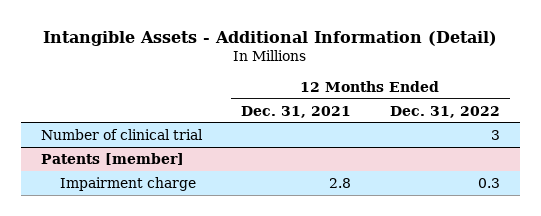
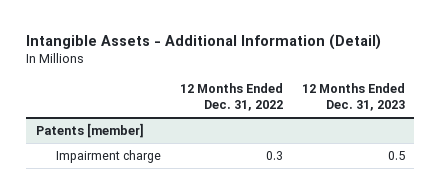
- | 12 Months Ended Dec. 31, 2021 | 12 Months Ended Dec. 31, 2022
+ | 12 Months Ended Dec. 31, 2022 | 12 Months Ended Dec. 31, 2023
- Number of clinical trial | | 3

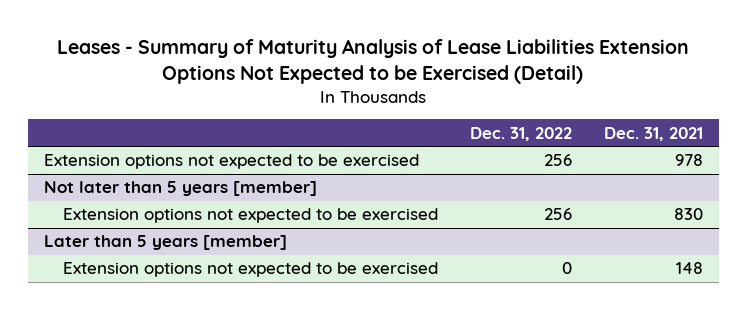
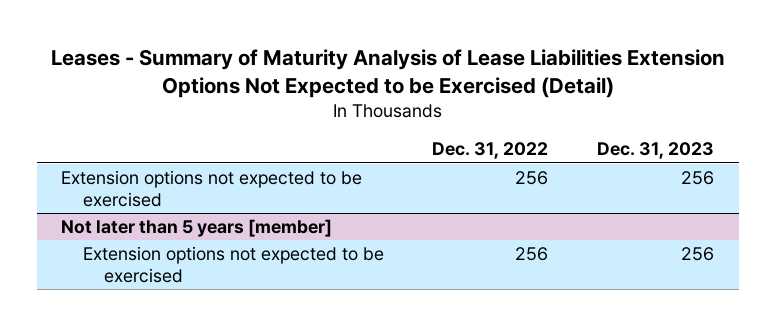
- | Dec. 31, 2022 | Dec. 31, 2021
+ | Dec. 31, 2022 | Dec. 31, 2023
- Later than 5 years [member]
- Extension options not expected to be exercised | 0 | 148

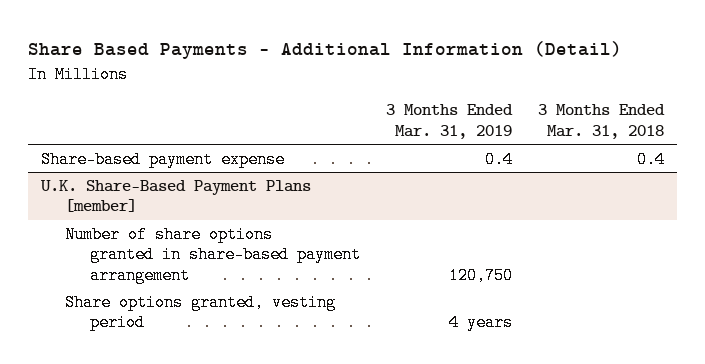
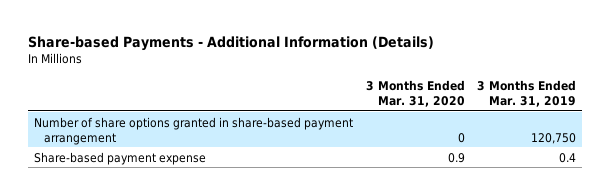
- Share Based Payments - Additional Information (Detail)
+ Share-based Payments - Additional Information (Details)
- | 3 Months Ended Mar. 31, 2019 | 3 Months Ended Mar. 31, 2018
+ | 3 Months Ended Mar. 31, 2020 | 3 Months Ended Mar. 31, 2019
- U.K. Share-Based Payment Plans [member]
- Share options granted, vesting period | 4 years |
moved down: Share-based payment expense | 0.9 | 0.4

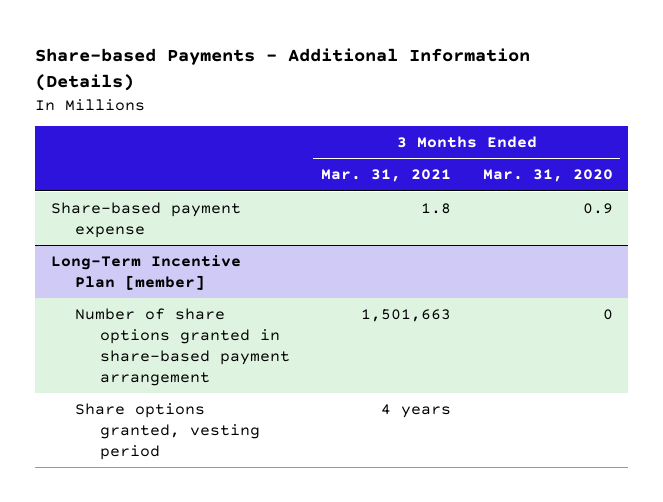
- | 3 Months Ended Mar. 31, 2020 | 3 Months Ended Mar. 31, 2019
+ | 3 Months Ended Mar. 31, 2021 | 3 Months Ended Mar. 31, 2020
- Number of share options granted in share-based payment arrangement | 0 | 120,750
+ Long-Term Incentive Plan [member]
+ Number of share options granted in share-based payment arrangement | 1,501,663 | 0
+ Share options granted, vesting period | 4 years |

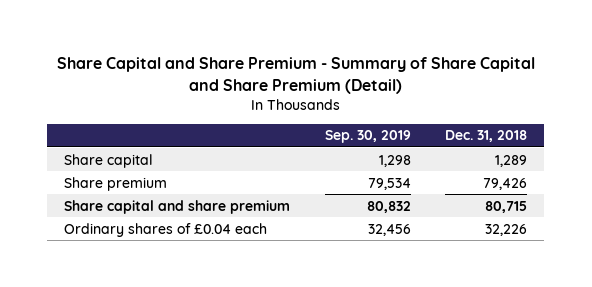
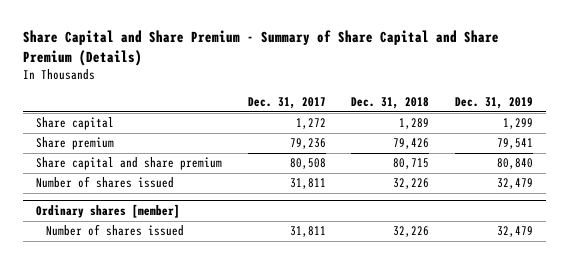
- Share Capital and Share Premium - Summary of Share Capital and Share Premium (Detail)
+ Share Capital and Share Premium - Summary of Share Capital and Share Premium (Details)
- | Sep. 30, 2019 | Dec. 31, 2018
+ | Dec. 31, 2017 | Dec. 31, 2018 | Dec. 31, 2019
- Ordinary shares of £0.04 each | 32,456 | 32,226
+ Number of shares issued | 31,811 | 32,226 | 32,479
+ Ordinary shares [member]
+ Number of shares issued | 31,811 | 32,226 | 32,479

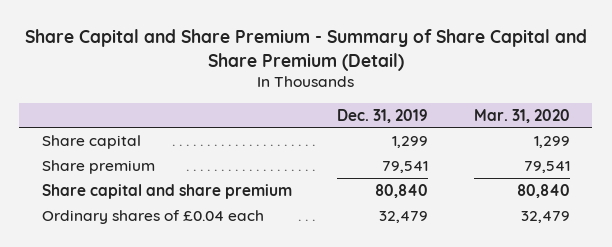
- Share Capital and Share Premium - Summary of Share Capital and Share Premium (Details)
+ Share Capital and Share Premium - Summary of Share Capital and Share Premium (Detail)
- | Dec. 31, 2017 | Dec. 31, 2018 | Dec. 31, 2019
+ | Dec. 31, 2019 | Mar. 31, 2020
- Number of shares issued | 31,811 | 32,226 | 32,479
- Ordinary shares [member]
- Number of shares issued | 31,811 | 32,226 | 32,479
+ Ordinary shares of £0.04 each | 32,479 | 32,479

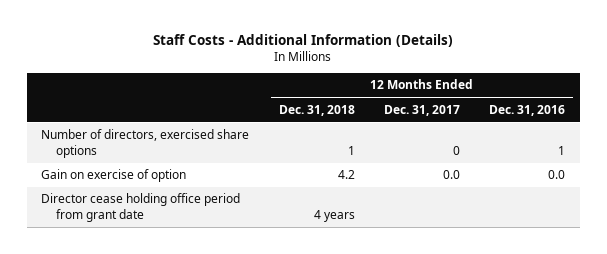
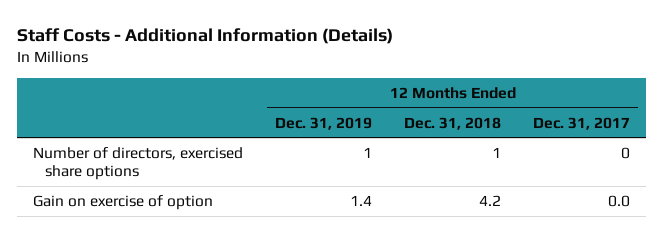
- | 12 Months Ended Dec. 31, 2018 | 12 Months Ended Dec. 31, 2017 | 12 Months Ended Dec. 31, 2016
+ | 12 Months Ended Dec. 31, 2019 | 12 Months Ended Dec. 31, 2018 | 12 Months Ended Dec. 31, 2017
- Director cease holding office period from grant date | 4 years | |

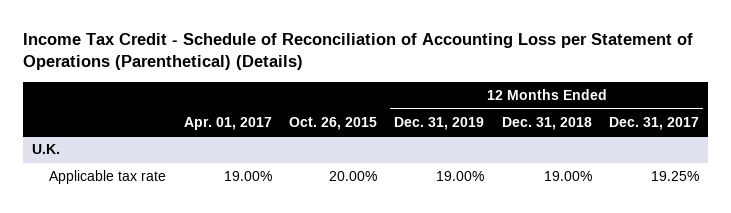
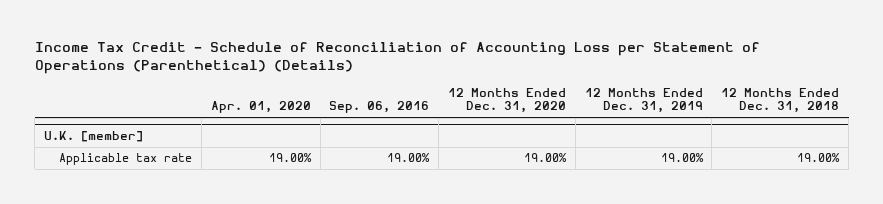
- | Apr. 01, 2017 | Oct. 26, 2015 | 12 Months Ended Dec. 31, 2019 | 12 Months Ended Dec. 31, 2018 | 12 Months Ended Dec. 31, 2017
+ | Apr. 01, 2020 | Sep. 06, 2016 | 12 Months Ended Dec. 31, 2020 | 12 Months Ended Dec. 31, 2019 | 12 Months Ended Dec. 31, 2018
- U.K.
+ U.K. [member]

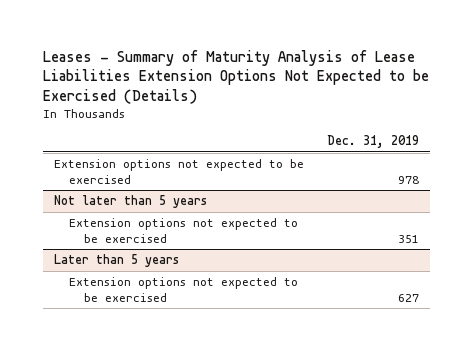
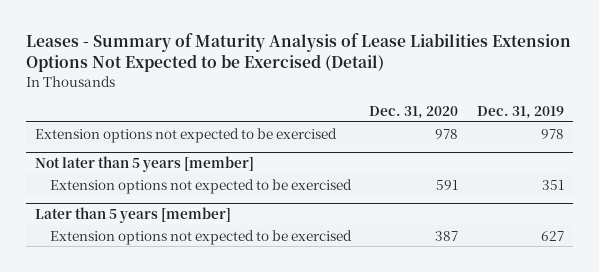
- Leases - Summary of Maturity Analysis of Lease Liabilities Extension Options Not Expected to be Exercised (Details)
+ Leases - Summary of Maturity Analysis of Lease Liabilities Extension Options Not Expected to be Exercised (Detail)
- | Dec. 31, 2019
+ | Dec. 31, 2020 | Dec. 31, 2019
- Not later than 5 years
+ Not later than 5 years [member]
- Later than 5 years
+ Later than 5 years [member]

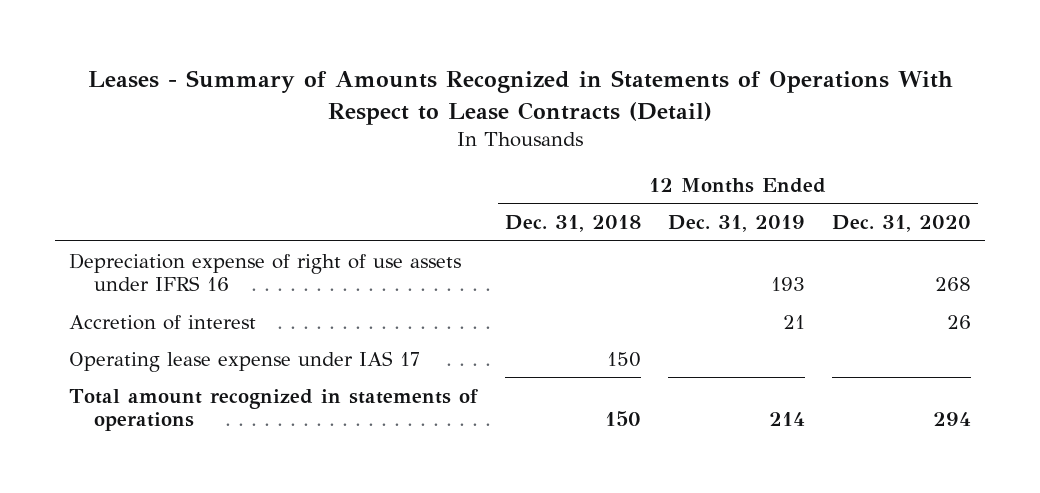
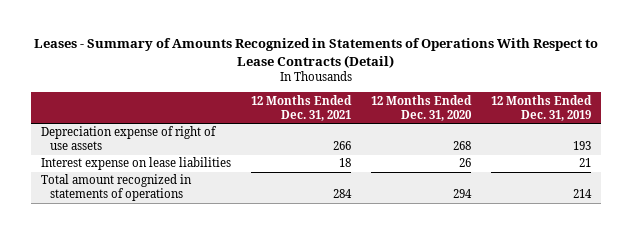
- | 12 Months Ended Dec. 31, 2018 | 12 Months Ended Dec. 31, 2019 | 12 Months Ended Dec. 31, 2020
+ | 12 Months Ended Dec. 31, 2021 | 12 Months Ended Dec. 31, 2020 | 12 Months Ended Dec. 31, 2019
- Depreciation expense of right of use assets under IFRS 16 | | 193 | 268
- Accretion of interest | | 21 | 26
- Operating lease expense under IAS 17 | 150 | |
+ Depreciation expense of right of use assets | 266 | 268 | 193
+ Interest expense on lease liabilities | 18 | 26 | 21

